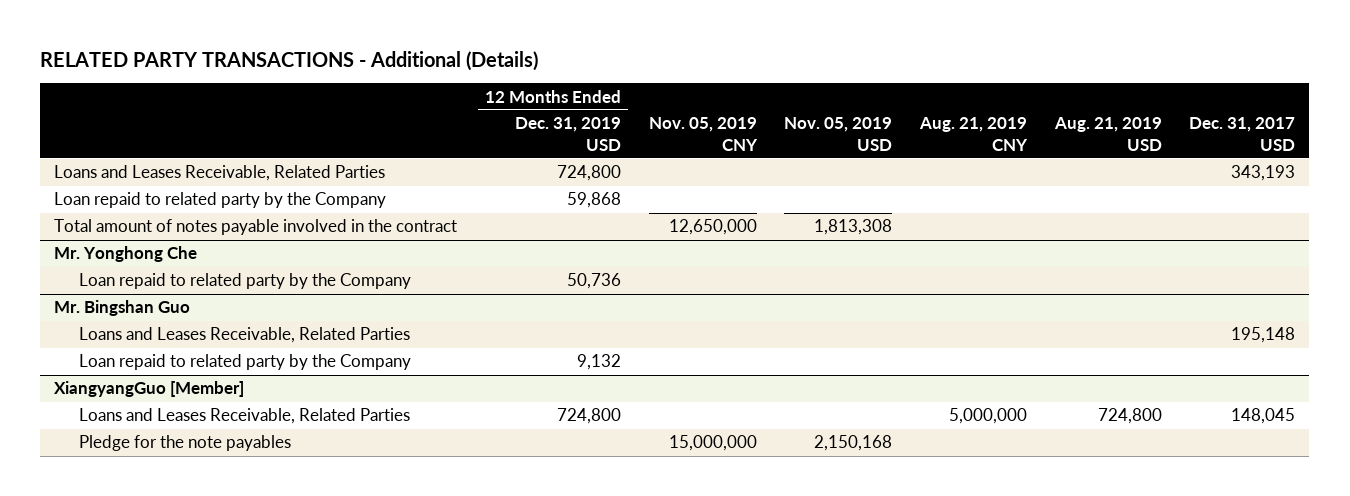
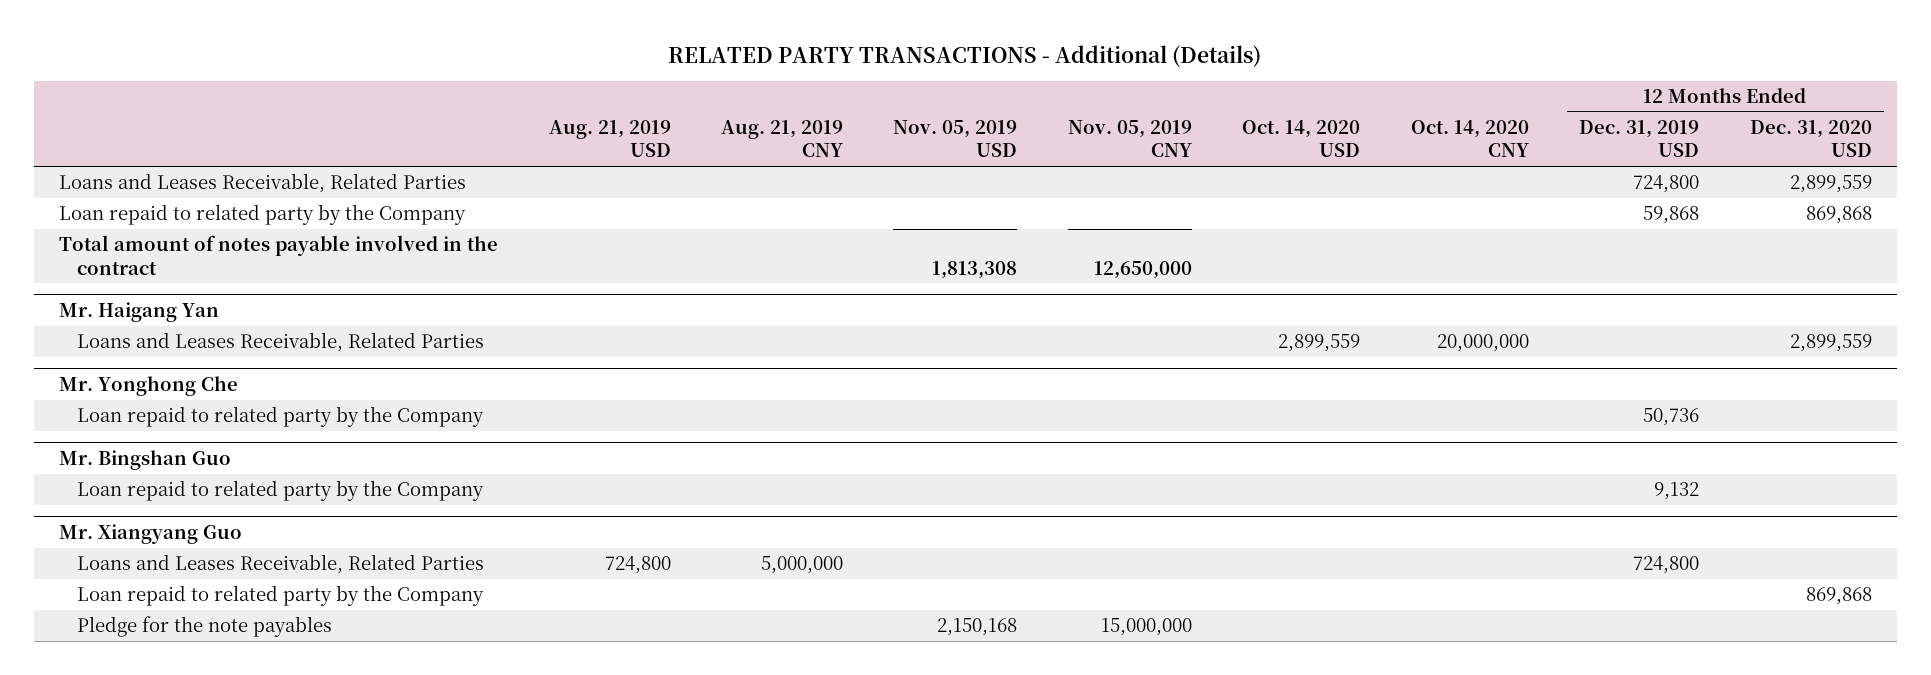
- | 12 Months Ended Dec. 31, 2019 USD | Nov. 05, 2019 CNY | Nov. 05, 2019 USD | Aug. 21, 2019 CNY | Aug. 21, 2019 USD | Dec. 31, 2017 USD
+ | Aug. 21, 2019 USD | Aug. 21, 2019 CNY | Nov. 05, 2019 USD | Nov. 05, 2019 CNY | Oct. 14, 2020 USD | Oct. 14, 2020 CNY | 12 Months Ended Dec. 31, 2019 USD | 12 Months Ended Dec. 31, 2020 USD
+ Mr. Haigang Yan
+ Loans and Leases Receivable, Related Parties | | | | | 2,899,559 | 20,000,000 | | 2,899,559
@ Mr. Bingshan Guo
- Loans and Leases Receivable, Related Parties | | | | | | 195,148
- XiangyangGuo [Member]
+ Mr. Xiangyang Guo
+ Loan repaid to related party by the Company | | | | | | | | 869,868

